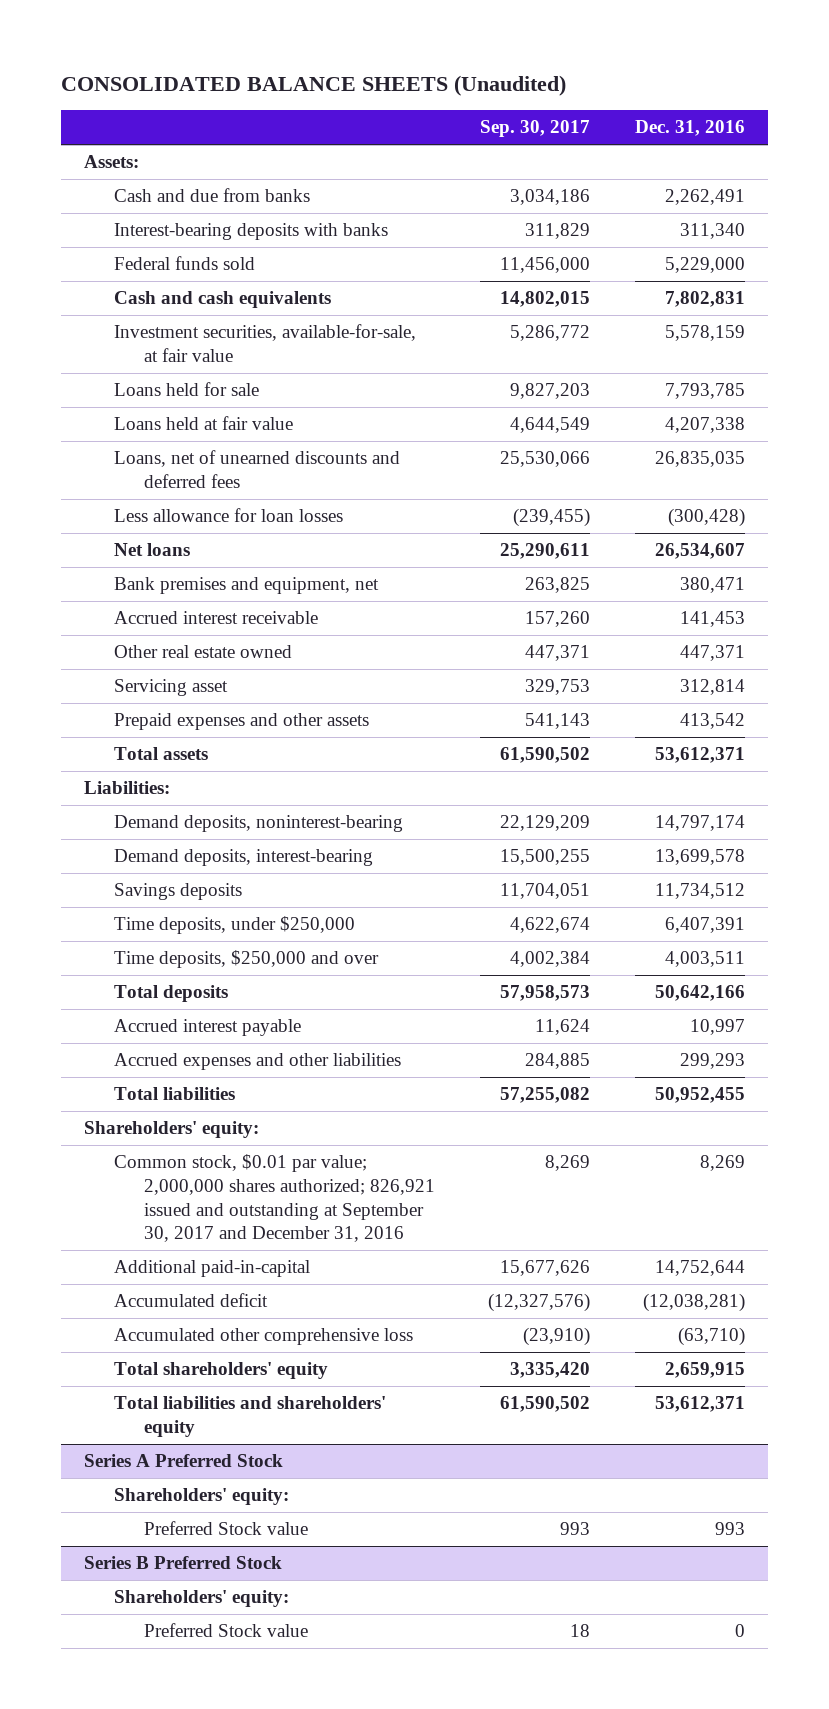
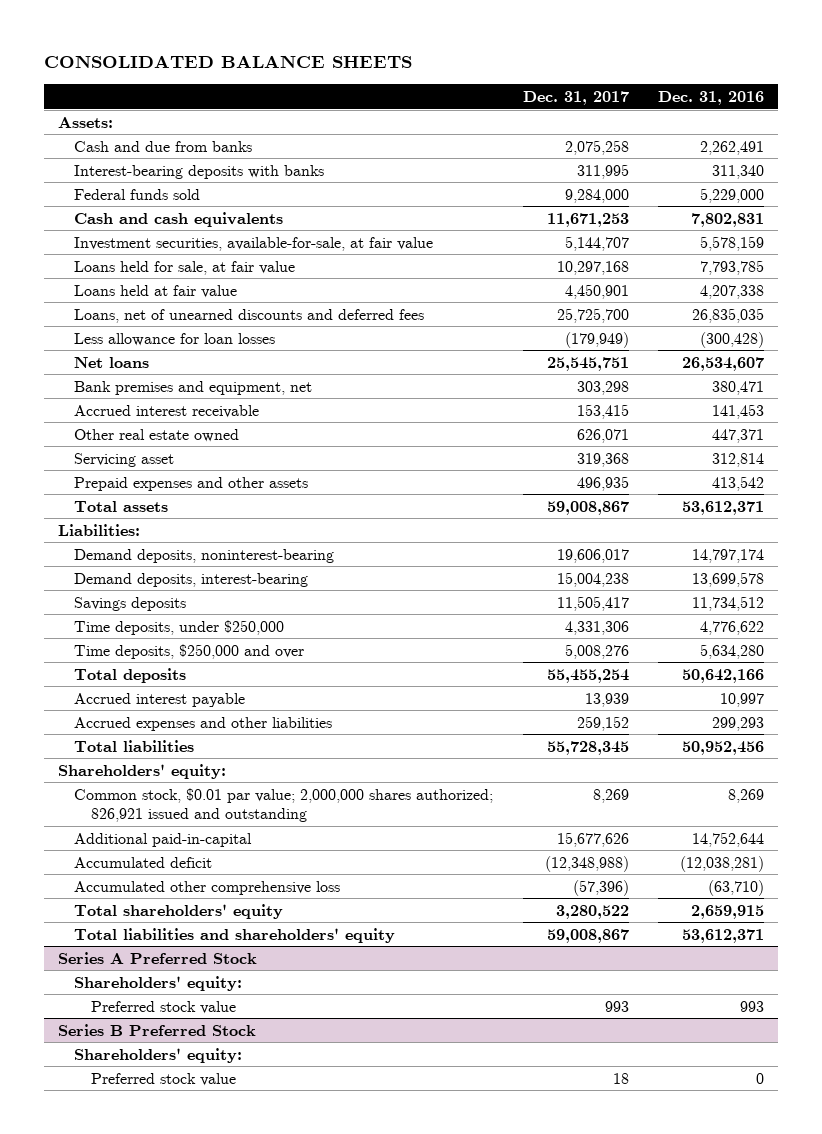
- CONSOLIDATED BALANCE SHEETS (Unaudited)
+ CONSOLIDATED BALANCE SHEETS
- | Sep. 30, 2017 | Dec. 31, 2016
+ | Dec. 31, 2017 | Dec. 31, 2016
- Loans held for sale | 9,827,203 | 7,793,785
+ Loans held for sale, at fair value | 10,297,168 | 7,793,785
- Time deposits, under $250,000 | 4,622,674 | 6,407,391
- Time deposits, $250,000 and over | 4,002,384 | 4,003,511
+ Time deposits, under $250,000 | 4,331,306 | 4,776,622
+ Time deposits, $250,000 and over | 5,008,276 | 5,634,280
- Total liabilities | 57,255,082 | 50,952,455
+ Total liabilities | 55,728,345 | 50,952,456
- Common stock, $0.01 par value; 2,000,000 shares authorized; 826,921 issued and outstanding at September 30, 2017 and December 31, 2016 | 8,269 | 8,269
+ Common stock, $0.01 par value; 2,000,000 shares authorized; 826,921 issued and outstanding | 8,269 | 8,269
@ Series A Preferred Stock
- Preferred Stock value | 993 | 993
+ Preferred stock value | 993 | 993
@ Series B Preferred Stock
- Preferred Stock value | 18 | 0
+ Preferred stock value | 18 | 0

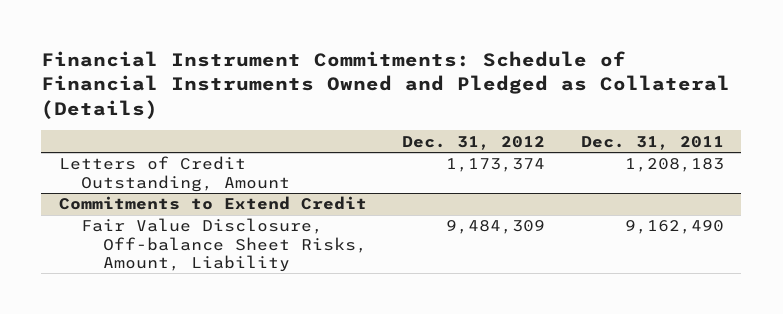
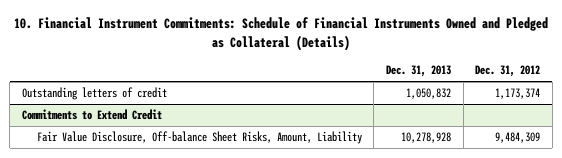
- Financial Instrument Commitments: Schedule of Financial Instruments Owned and Pledged as Collateral (Details)
+ 10. Financial Instrument Commitments: Schedule of Financial Instruments Owned and Pledged as Collateral (Details)
- | Dec. 31, 2012 | Dec. 31, 2011
+ | Dec. 31, 2013 | Dec. 31, 2012
- Letters of Credit Outstanding, Amount | 1,173,374 | 1,208,183
+ Outstanding letters of credit | 1,050,832 | 1,173,374

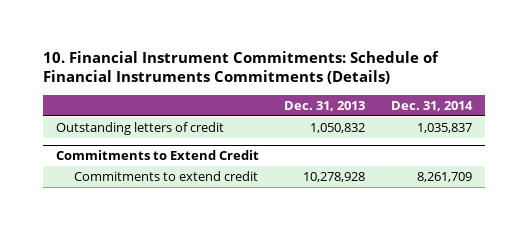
- 10. Financial Instrument Commitments: Schedule of Financial Instruments Owned and Pledged as Collateral (Details)
+ 10. Financial Instrument Commitments: Schedule of Financial Instruments Commitments (Details)
- | Dec. 31, 2013 | Dec. 31, 2012
+ | Dec. 31, 2013 | Dec. 31, 2014
@ Commitments to Extend Credit
- Fair Value Disclosure, Off-balance Sheet Risks, Amount, Liability | 10,278,928 | 9,484,309
+ Commitments to extend credit | 10,278,928 | 8,261,709

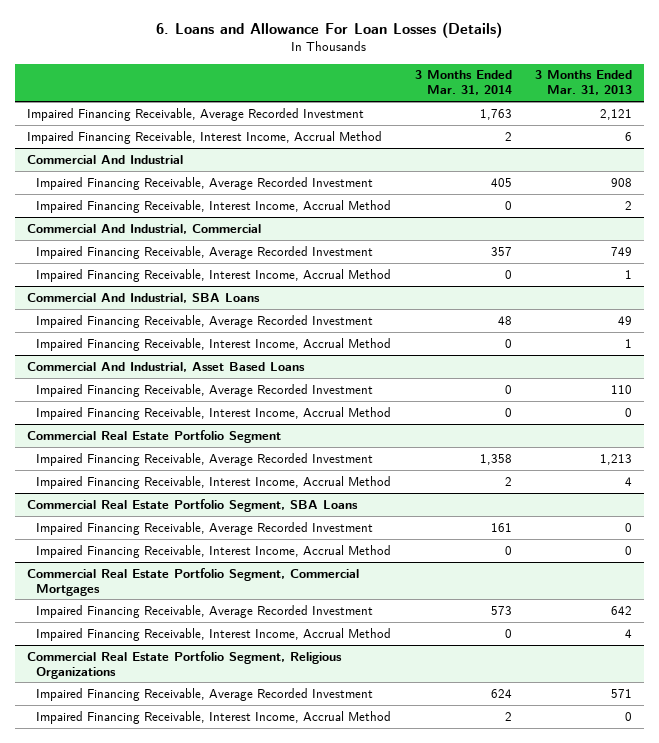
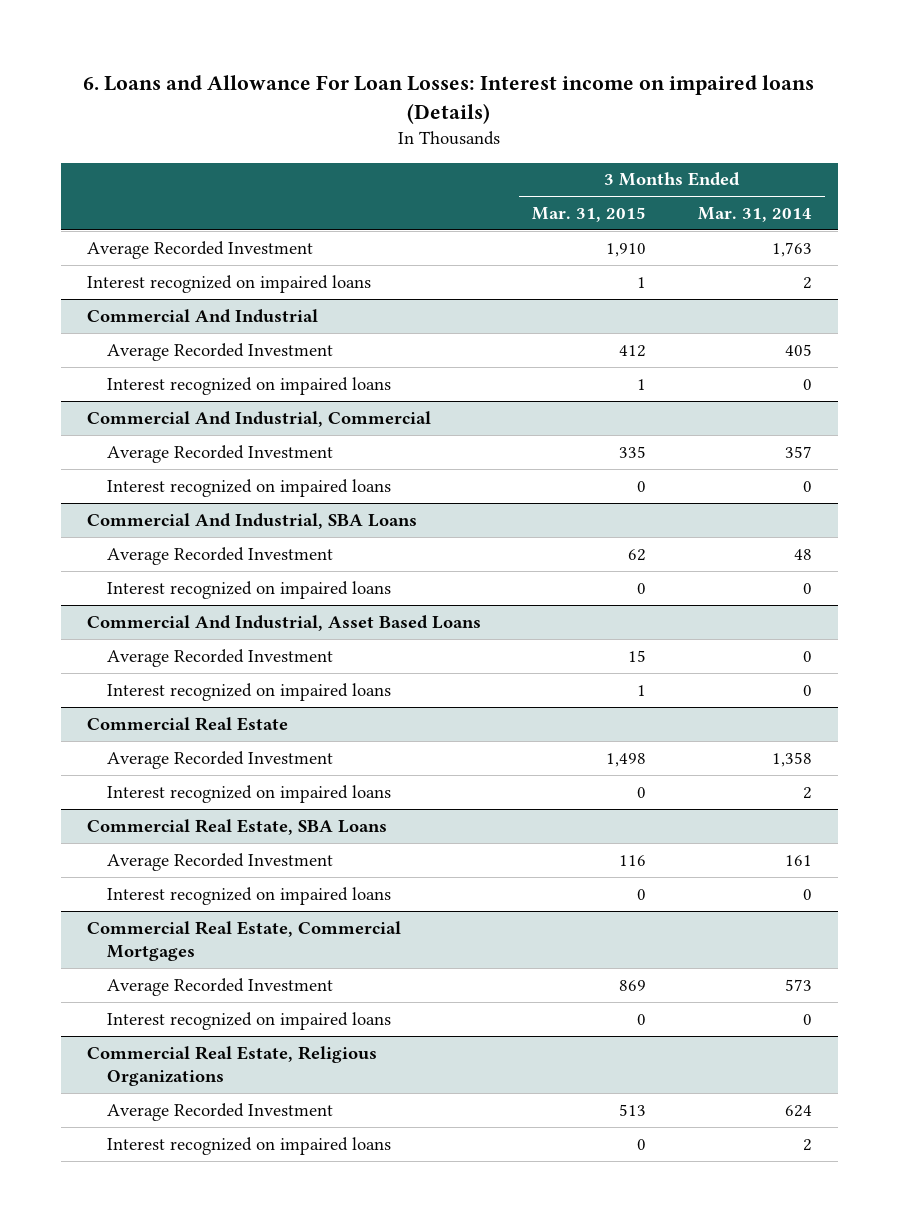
- 6. Loans and Allowance For Loan Losses (Details)
+ 6. Loans and Allowance For Loan Losses: Interest income on impaired loans (Details)
- | 3 Months Ended Mar. 31, 2014 | 3 Months Ended Mar. 31, 2013
+ | 3 Months Ended Mar. 31, 2015 | 3 Months Ended Mar. 31, 2014
- Impaired Financing Receivable, Average Recorded Investment | 1,763 | 2,121
- Impaired Financing Receivable, Interest Income, Accrual Method | 2 | 6
+ Average Recorded Investment | 1,910 | 1,763
+ Interest recognized on impaired loans | 1 | 2
@ Commercial And Industrial
- Impaired Financing Receivable, Average Recorded Investment | 405 | 908
- Impaired Financing Receivable, Interest Income, Accrual Method | 0 | 2
+ Average Recorded Investment | 412 | 405
+ Interest recognized on impaired loans | 1 | 0
@ Commercial And Industrial, Commercial
- Impaired Financing Receivable, Average Recorded Investment | 357 | 749
- Impaired Financing Receivable, Interest Income, Accrual Method | 0 | 1
+ Average Recorded Investment | 335 | 357
+ Interest recognized on impaired loans | 0 | 0
@ Commercial And Industrial, SBA Loans
- Impaired Financing Receivable, Average Recorded Investment | 48 | 49
- Impaired Financing Receivable, Interest Income, Accrual Method | 0 | 1
+ Average Recorded Investment | 62 | 48
+ Interest recognized on impaired loans | 0 | 0
@ Commercial And Industrial, Asset Based Loans
- Impaired Financing Receivable, Average Recorded Investment | 0 | 110
- Impaired Financing Receivable, Interest Income, Accrual Method | 0 | 0
- Commercial Real Estate Portfolio Segment
- Impaired Financing Receivable, Average Recorded Investment | 1,358 | 1,213
- Impaired Financing Receivable, Interest Income, Accrual Method | 2 | 4
- Commercial Real Estate Portfolio Segment, SBA Loans
- Impaired Financing Receivable, Average Recorded Investment | 161 | 0
- Impaired Financing Receivable, Interest Income, Accrual Method | 0 | 0
- Commercial Real Estate Portfolio Segment, Commercial Mortgages
- Impaired Financing Receivable, Average Recorded Investment | 573 | 642
- Impaired Financing Receivable, Interest Income, Accrual Method | 0 | 4
- Commercial Real Estate Portfolio Segment, Religious Organizations
- Impaired Financing Receivable, Average Recorded Investment | 624 | 571
- Impaired Financing Receivable, Interest Income, Accrual Method | 2 | 0
@ Commercial And Industrial, Asset Based Loans
+ Average Recorded Investment | 15 | 0
+ Interest recognized on impaired loans | 1 | 0
+ Commercial Real Estate
+ Average Recorded Investment | 1,498 | 1,358
+ Interest recognized on impaired loans | 0 | 2
+ Commercial Real Estate, SBA Loans
+ Average Recorded Investment | 116 | 161
+ Interest recognized on impaired loans | 0 | 0
+ Commercial Real Estate, Commercial Mortgages
+ Average Recorded Investment | 869 | 573
+ Interest recognized on impaired loans | 0 | 0
+ Commercial Real Estate, Religious Organizations
+ Average Recorded Investment | 513 | 624
+ Interest recognized on impaired loans | 0 | 2

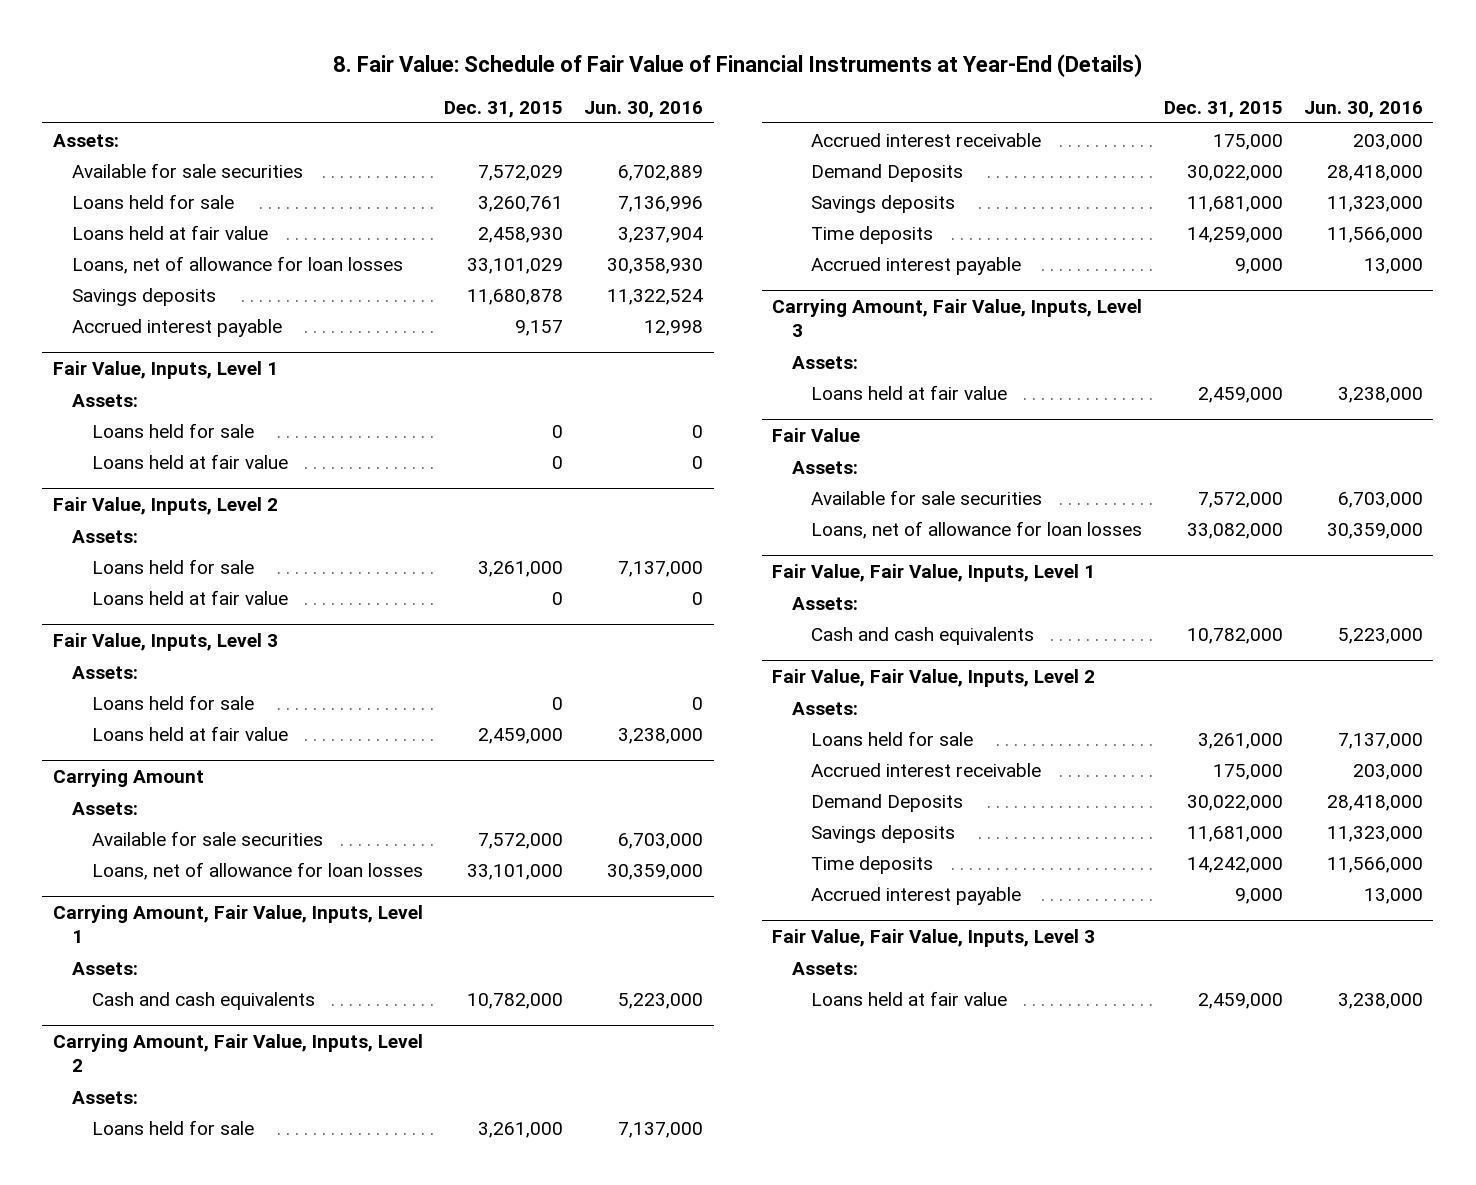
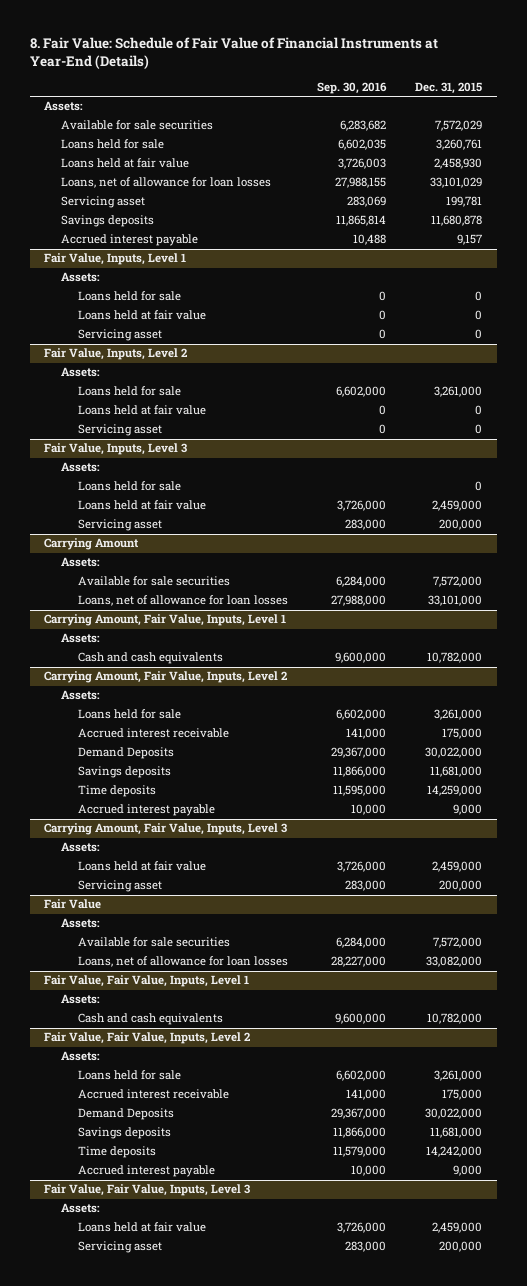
- | Dec. 31, 2015 | Jun. 30, 2016
+ | Sep. 30, 2016 | Dec. 31, 2015
+ Servicing asset | 283,069 | 199,781
@ Fair Value, Inputs, Level 1
+ Servicing asset | 0 | 0
@ Fair Value, Inputs, Level 2
+ Servicing asset | 0 | 0
@ Fair Value, Inputs, Level 3
+ Servicing asset | 283,000 | 200,000
@ Carrying Amount, Fair Value, Inputs, Level 3
+ Servicing asset | 283,000 | 200,000
@ Fair Value, Fair Value, Inputs, Level 3
+ Servicing asset | 283,000 | 200,000

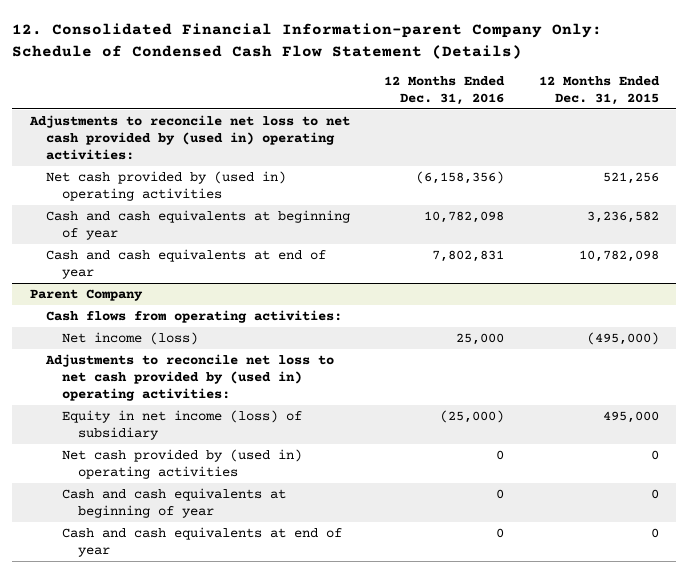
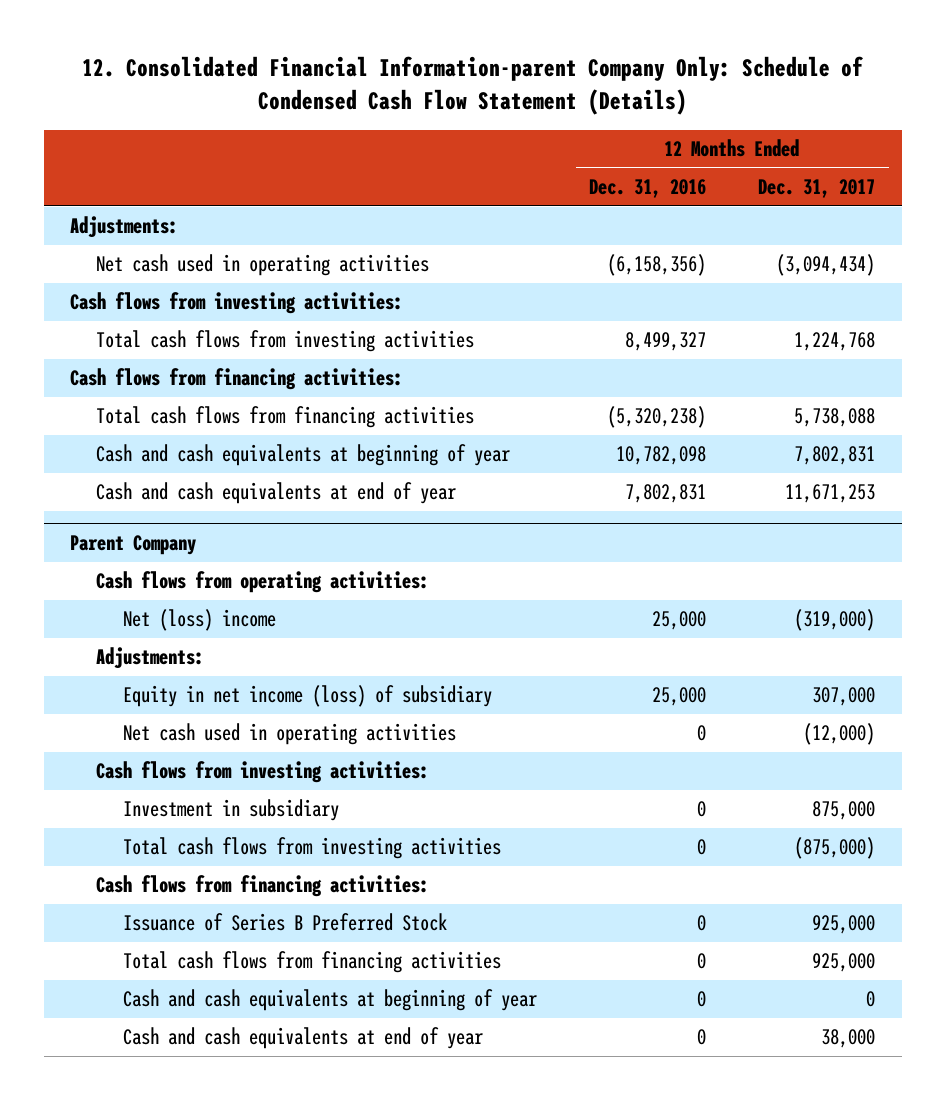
- | 12 Months Ended Dec. 31, 2016 | 12 Months Ended Dec. 31, 2015
+ | 12 Months Ended Dec. 31, 2016 | 12 Months Ended Dec. 31, 2017
- Adjustments to reconcile net loss to net cash provided by (used in) operating activities:
- Net cash provided by (used in) operating activities | (6,158,356) | 521,256
+ Adjustments:
+ Net cash used in operating activities | (6,158,356) | (3,094,434)
+ Cash flows from investing activities:
+ Total cash flows from investing activities | 8,499,327 | 1,224,768
+ Cash flows from financing activities:
+ Total cash flows from financing activities | (5,320,238) | 5,738,088
@ Parent Company
- Net income (loss) | 25,000 | (495,000)
- Adjustments to reconcile net loss to net cash provided by (used in) operating activities:
- Equity in net income (loss) of subsidiary | (25,000) | 495,000
- Net cash provided by (used in) operating activities | 0 | 0
+ Net (loss) income | 25,000 | (319,000)
+ Adjustments:
+ Equity in net income (loss) of subsidiary | 25,000 | 307,000
+ Net cash used in operating activities | 0 | (12,000)
+ Cash flows from investing activities:
+ Investment in subsidiary | 0 | 875,000
+ Total cash flows from investing activities | 0 | (875,000)
+ Cash flows from financing activities:
+ Issuance of Series B Preferred Stock | 0 | 925,000
+ Total cash flows from financing activities | 0 | 925,000

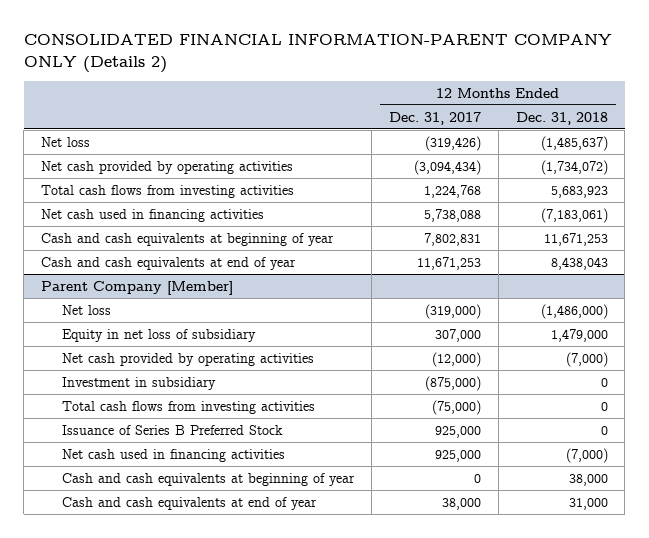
- 12. Consolidated Financial Information-parent Company Only: Schedule of Condensed Cash Flow Statement (Details)
+ CONSOLIDATED FINANCIAL INFORMATION-PARENT COMPANY ONLY (Details 2)
- | 12 Months Ended Dec. 31, 2016 | 12 Months Ended Dec. 31, 2017
+ | 12 Months Ended Dec. 31, 2017 | 12 Months Ended Dec. 31, 2018
- Adjustments:
- Net cash used in operating activities | (6,158,356) | (3,094,434)
- Cash flows from investing activities:
+ Net loss | (319,426) | (1,485,637)
+ Net cash provided by operating activities | (3,094,434) | (1,734,072)
- Cash flows from financing activities:
- Total cash flows from financing activities | (5,320,238) | 5,738,088
+ Net cash used in financing activities | 5,738,088 | (7,183,061)
- Parent Company
- Cash flows from operating activities:
- Net (loss) income | 25,000 | (319,000)
- Adjustments:
- Equity in net income (loss) of subsidiary | 25,000 | 307,000
- Net cash used in operating activities | 0 | (12,000)
- Cash flows from investing activities:
- Investment in subsidiary | 0 | 875,000
- Total cash flows from investing activities | 0 | (875,000)
- Cash flows from financing activities:
+ Parent Company [Member]
+ Net loss | (319,000) | (1,486,000)
+ Equity in net loss of subsidiary | 307,000 | 1,479,000
+ Net cash provided by operating activities | (12,000) | (7,000)
+ Investment in subsidiary | (875,000) | 0
+ Total cash flows from investing activities | (75,000) | 0
- Total cash flows from financing activities | 0 | 925,000
+ Net cash used in financing activities | 925,000 | (7,000)

